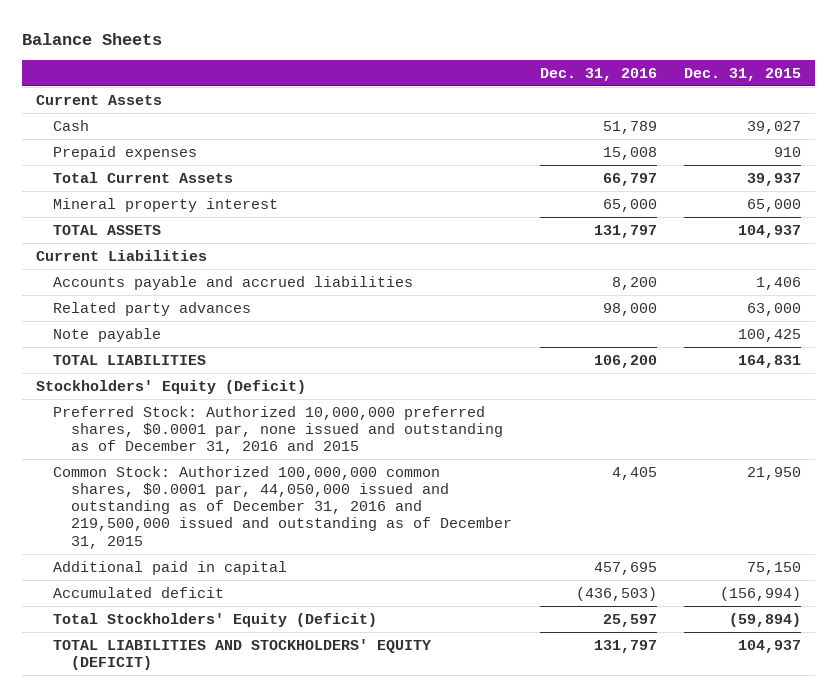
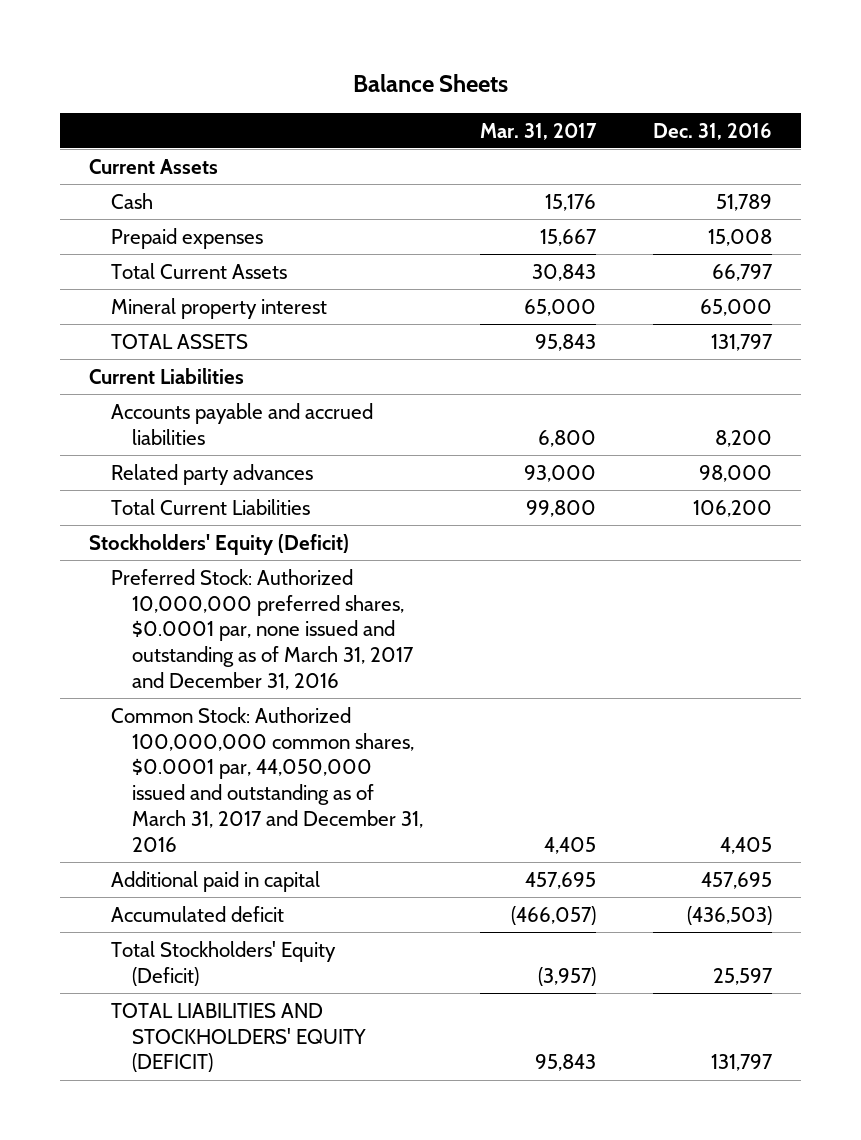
- | Dec. 31, 2016 | Dec. 31, 2015
+ | Mar. 31, 2017 | Dec. 31, 2016
- Note payable | | 100,425
- TOTAL LIABILITIES | 106,200 | 164,831
+ Total Current Liabilities | 99,800 | 106,200
- Preferred Stock: Authorized 10,000,000 preferred shares, $0.0001 par, none issued and outstanding as of December 31, 2016 and 2015
- Common Stock: Authorized 100,000,000 common shares, $0.0001 par, 44,050,000 issued and outstanding as of December 31, 2016 and 219,500,000 issued and outstanding as of December 31, 2015 | 4,405 | 21,950
+ Preferred Stock: Authorized 10,000,000 preferred shares, $0.0001 par, none issued and outstanding as of March 31, 2017 and December 31, 2016
+ Common Stock: Authorized 100,000,000 common shares, $0.0001 par, 44,050,000 issued and outstanding as of March 31, 2017 and December 31, 2016 | 4,405 | 4,405

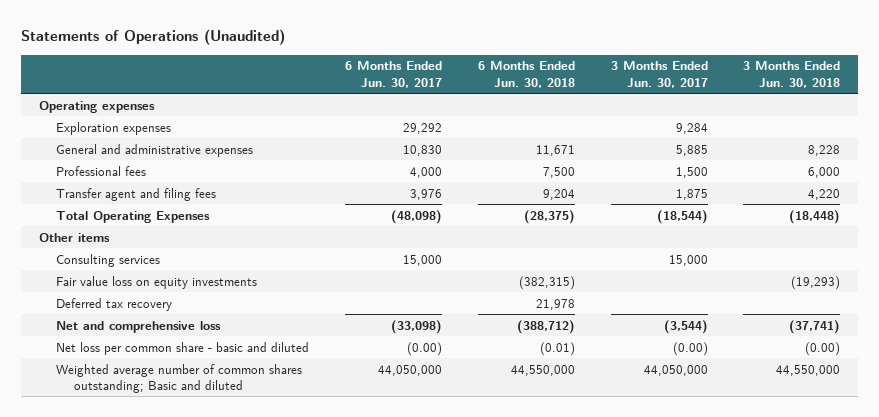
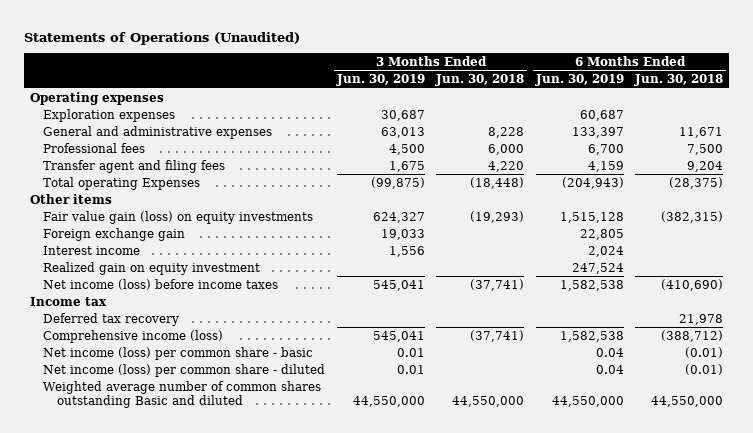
- | 6 Months Ended Jun. 30, 2017 | 6 Months Ended Jun. 30, 2018 | 3 Months Ended Jun. 30, 2017 | 3 Months Ended Jun. 30, 2018
+ | 3 Months Ended Jun. 30, 2019 | 3 Months Ended Jun. 30, 2018 | 6 Months Ended Jun. 30, 2019 | 6 Months Ended Jun. 30, 2018
- Total Operating Expenses | (48,098) | (28,375) | (18,544) | (18,448)
+ Total operating Expenses | (99,875) | (18,448) | (204,943) | (28,375)
- Consulting services | 15,000 | | 15,000 |
- Fair value loss on equity investments | | (382,315) | | (19,293)
+ Fair value gain (loss) on equity investments | 624,327 | (19,293) | 1,515,128 | (382,315)
+ Foreign exchange gain | 19,033 | | 22,805 |
+ Interest income | 1,556 | | 2,024 |
+ Realized gain on equity investment | | | 247,524 |
+ Net income (loss) before income taxes | 545,041 | (37,741) | 1,582,538 | (410,690)
+ Income tax
- Net and comprehensive loss | (33,098) | (388,712) | (3,544) | (37,741)
- Net loss per common share - basic and diluted | (0.00) | (0.01) | (0.00) | (0.00)
- Weighted average number of common shares outstanding; Basic and diluted | 44,050,000 | 44,550,000 | 44,050,000 | 44,550,000
+ Comprehensive income (loss) | 545,041 | (37,741) | 1,582,538 | (388,712)
+ Net income (loss) per common share - basic | 0.01 | | 0.04 | (0.01)
+ Net income (loss) per common share - diluted | 0.01 | | 0.04 | (0.01)
+ Weighted average number of common shares outstanding Basic and diluted | 44,550,000 | 44,550,000 | 44,550,000 | 44,550,000

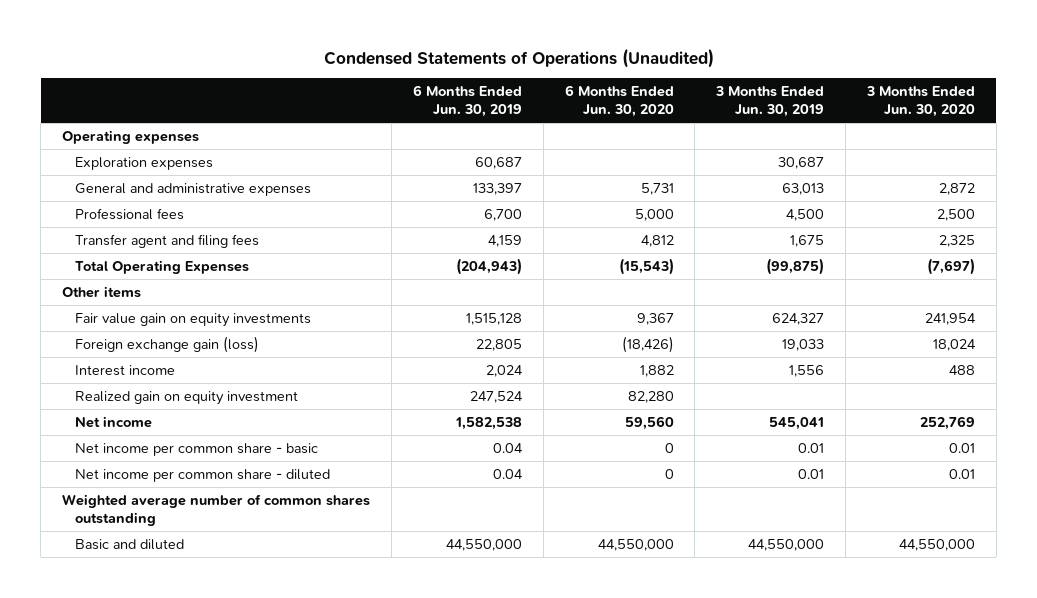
- Statements of Operations (Unaudited)
+ Condensed Statements of Operations (Unaudited)
- | 3 Months Ended Jun. 30, 2019 | 3 Months Ended Jun. 30, 2018 | 6 Months Ended Jun. 30, 2019 | 6 Months Ended Jun. 30, 2018
+ | 6 Months Ended Jun. 30, 2019 | 6 Months Ended Jun. 30, 2020 | 3 Months Ended Jun. 30, 2019 | 3 Months Ended Jun. 30, 2020
- Total operating Expenses | (99,875) | (18,448) | (204,943) | (28,375)
+ Total Operating Expenses | (204,943) | (15,543) | (99,875) | (7,697)
- Fair value gain (loss) on equity investments | 624,327 | (19,293) | 1,515,128 | (382,315)
- Foreign exchange gain | 19,033 | | 22,805 |
+ Fair value gain on equity investments | 1,515,128 | 9,367 | 624,327 | 241,954
+ Foreign exchange gain (loss) | 22,805 | (18,426) | 19,033 | 18,024
- Net income (loss) before income taxes | 545,041 | (37,741) | 1,582,538 | (410,690)
- Income tax
- Deferred tax recovery | | | | 21,978
- Comprehensive income (loss) | 545,041 | (37,741) | 1,582,538 | (388,712)
- Net income (loss) per common share - basic | 0.01 | | 0.04 | (0.01)
- Net income (loss) per common share - diluted | 0.01 | | 0.04 | (0.01)
- Weighted average number of common shares outstanding Basic and diluted | 44,550,000 | 44,550,000 | 44,550,000 | 44,550,000
+ Net income | 1,582,538 | 59,560 | 545,041 | 252,769
+ Net income per common share - basic | 0.04 | 0 | 0.01 | 0.01
+ Net income per common share - diluted | 0.04 | 0 | 0.01 | 0.01
+ Weighted average number of common shares outstanding
+ Basic and diluted | 44,550,000 | 44,550,000 | 44,550,000 | 44,550,000

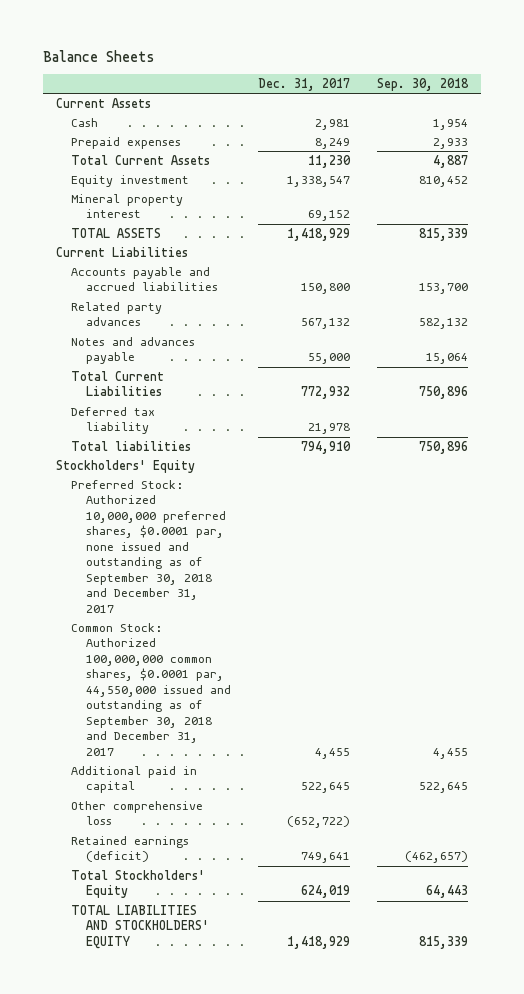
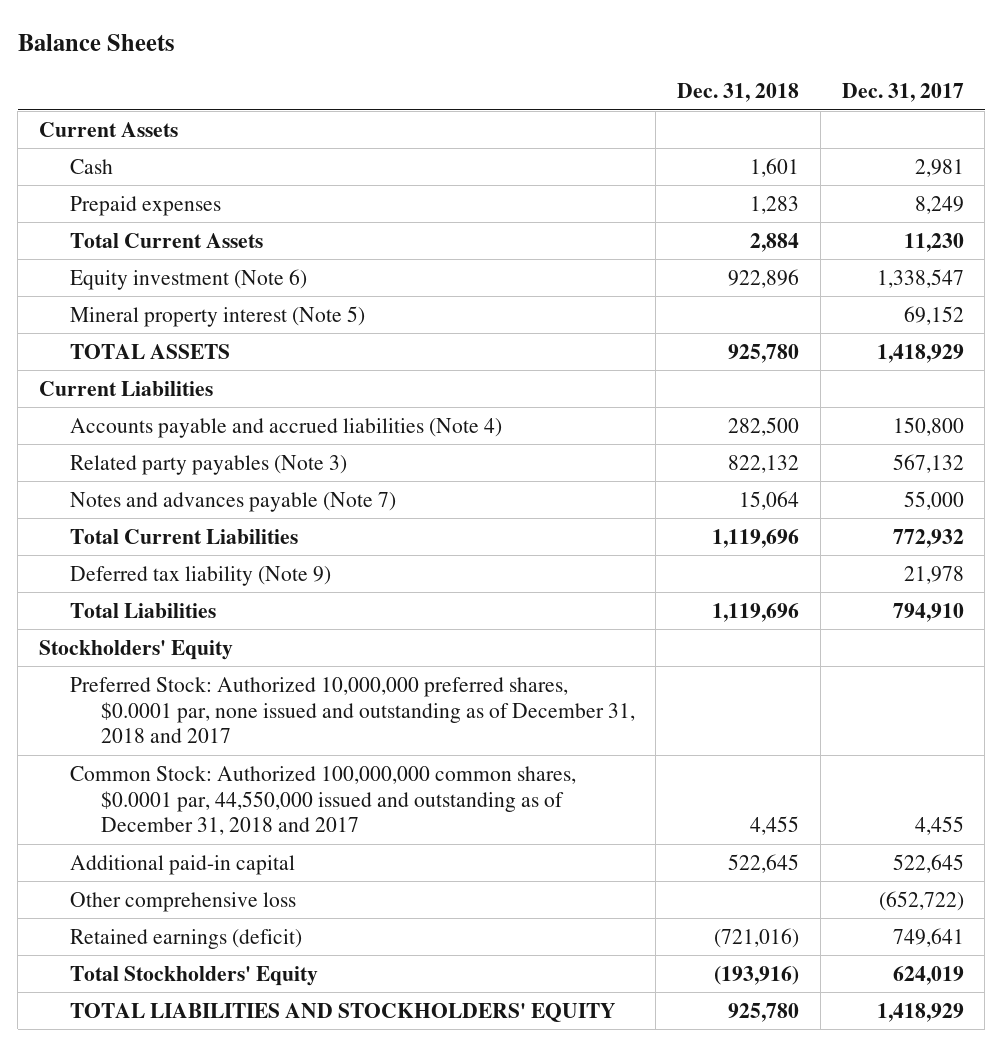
- | Dec. 31, 2017 | Sep. 30, 2018
+ | Dec. 31, 2018 | Dec. 31, 2017
- Equity investment | 1,338,547 | 810,452
- Mineral property interest | 69,152 |
+ Equity investment (Note 6) | 922,896 | 1,338,547
+ Mineral property interest (Note 5) | | 69,152
- Accounts payable and accrued liabilities | 150,800 | 153,700
- Related party advances | 567,132 | 582,132
- Notes and advances payable | 55,000 | 15,064
+ Accounts payable and accrued liabilities (Note 4) | 282,500 | 150,800
+ Related party payables (Note 3) | 822,132 | 567,132
+ Notes and advances payable (Note 7) | 15,064 | 55,000
- Deferred tax liability | 21,978 |
- Total liabilities | 794,910 | 750,896
+ Deferred tax liability (Note 9) | | 21,978
+ Total Liabilities | 1,119,696 | 794,910
- Preferred Stock: Authorized 10,000,000 preferred shares, $0.0001 par, none issued and outstanding as of September 30, 2018 and December 31, 2017
- Common Stock: Authorized 100,000,000 common shares, $0.0001 par, 44,550,000 issued and outstanding as of September 30, 2018 and December 31, 2017 | 4,455 | 4,455
- Additional paid in capital | 522,645 | 522,645
+ Preferred Stock: Authorized 10,000,000 preferred shares, $0.0001 par, none issued and outstanding as of December 31, 2018 and 2017
+ Common Stock: Authorized 100,000,000 common shares, $0.0001 par, 44,550,000 issued and outstanding as of December 31, 2018 and 2017 | 4,455 | 4,455
+ Additional paid-in capital | 522,645 | 522,645

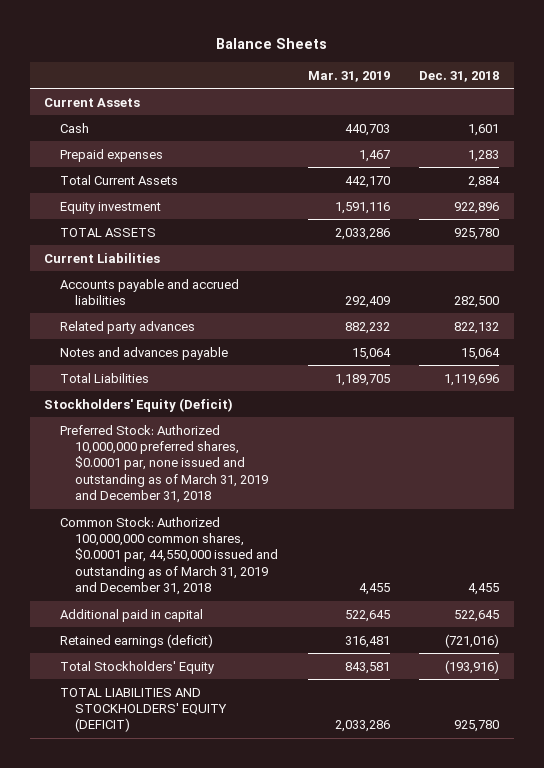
- | Dec. 31, 2018 | Dec. 31, 2017
+ | Mar. 31, 2019 | Dec. 31, 2018
- Equity investment (Note 6) | 922,896 | 1,338,547
- Mineral property interest (Note 5) | | 69,152
+ Equity investment | 1,591,116 | 922,896
- Accounts payable and accrued liabilities (Note 4) | 282,500 | 150,800
- Related party payables (Note 3) | 822,132 | 567,132
- Notes and advances payable (Note 7) | 15,064 | 55,000
- Total Current Liabilities | 1,119,696 | 772,932
- Deferred tax liability (Note 9) | | 21,978
+ Accounts payable and accrued liabilities | 292,409 | 282,500
+ Related party advances | 882,232 | 822,132
+ Notes and advances payable | 15,064 | 15,064
- Stockholders' Equity
- Preferred Stock: Authorized 10,000,000 preferred shares, $0.0001 par, none issued and outstanding as of December 31, 2018 and 2017
- Common Stock: Authorized 100,000,000 common shares, $0.0001 par, 44,550,000 issued and outstanding as of December 31, 2018 and 2017 | 4,455 | 4,455
- Additional paid-in capital | 522,645 | 522,645
- Other comprehensive loss | | (652,722)
+ Stockholders' Equity (Deficit)
+ Preferred Stock: Authorized 10,000,000 preferred shares, $0.0001 par, none issued and outstanding as of March 31, 2019 and December 31, 2018
+ Common Stock: Authorized 100,000,000 common shares, $0.0001 par, 44,550,000 issued and outstanding as of March 31, 2019 and December 31, 2018 | 4,455 | 4,455
+ Additional paid in capital | 522,645 | 522,645
- TOTAL LIABILITIES AND STOCKHOLDERS' EQUITY | 925,780 | 1,418,929
+ TOTAL LIABILITIES AND STOCKHOLDERS' EQUITY (DEFICIT) | 2,033,286 | 925,780

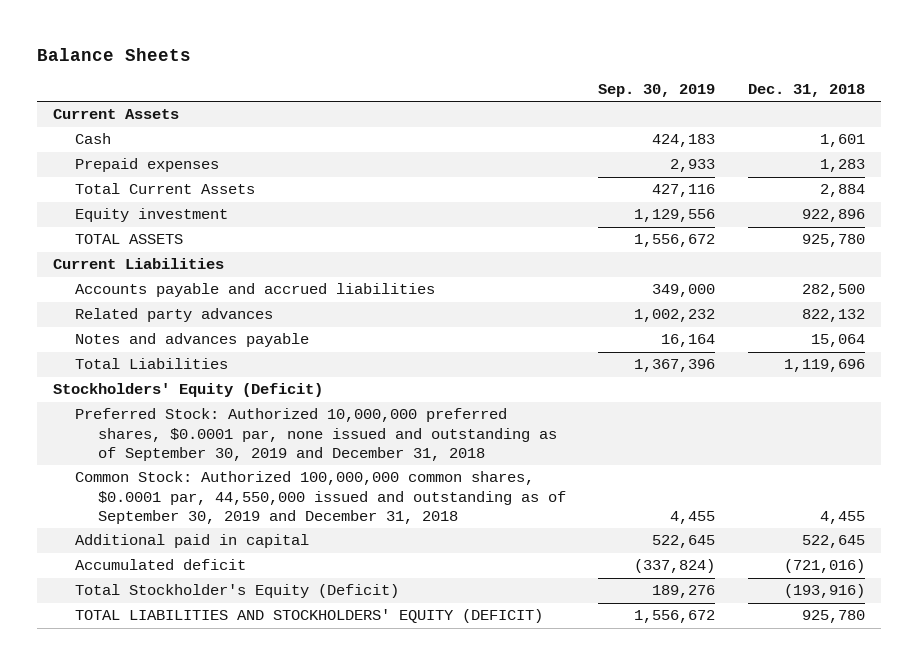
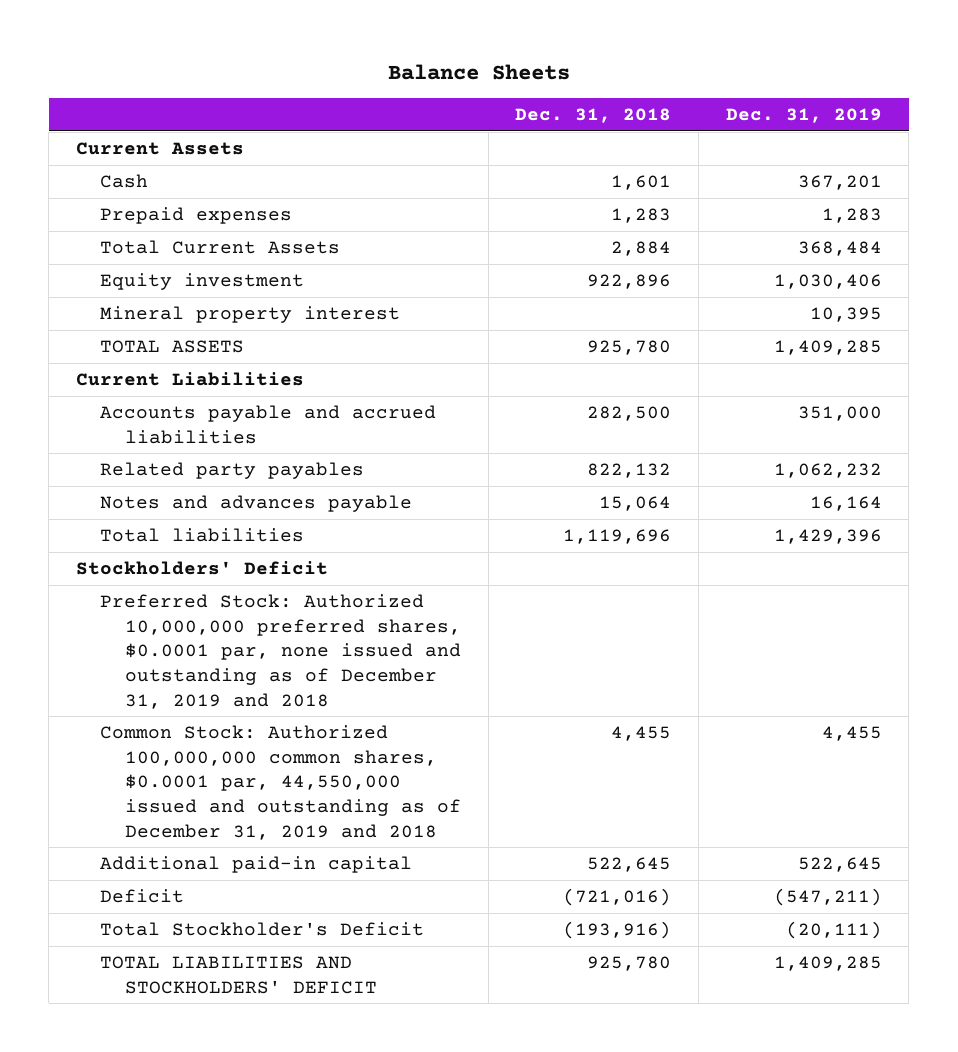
- | Sep. 30, 2019 | Dec. 31, 2018
+ | Dec. 31, 2018 | Dec. 31, 2019
+ Mineral property interest | | 10,395
- Related party advances | 1,002,232 | 822,132
+ Related party payables | 822,132 | 1,062,232
- Total Liabilities | 1,367,396 | 1,119,696
- Stockholders' Equity (Deficit)
- Preferred Stock: Authorized 10,000,000 preferred shares, $0.0001 par, none issued and outstanding as of September 30, 2019 and December 31, 2018
- Common Stock: Authorized 100,000,000 common shares, $0.0001 par, 44,550,000 issued and outstanding as of September 30, 2019 and December 31, 2018 | 4,455 | 4,455
- Additional paid in capital | 522,645 | 522,645
- Accumulated deficit | (337,824) | (721,016)
- Total Stockholder's Equity (Deficit) | 189,276 | (193,916)
- TOTAL LIABILITIES AND STOCKHOLDERS' EQUITY (DEFICIT) | 1,556,672 | 925,780
+ Total liabilities | 1,119,696 | 1,429,396
+ Stockholders' Deficit
+ Preferred Stock: Authorized 10,000,000 preferred shares, $0.0001 par, none issued and outstanding as of December 31, 2019 and 2018
+ Common Stock: Authorized 100,000,000 common shares, $0.0001 par, 44,550,000 issued and outstanding as of December 31, 2019 and 2018 | 4,455 | 4,455
+ Additional paid-in capital | 522,645 | 522,645
+ Deficit | (721,016) | (547,211)
+ Total Stockholder's Deficit | (193,916) | (20,111)
+ TOTAL LIABILITIES AND STOCKHOLDERS' DEFICIT | 925,780 | 1,409,285

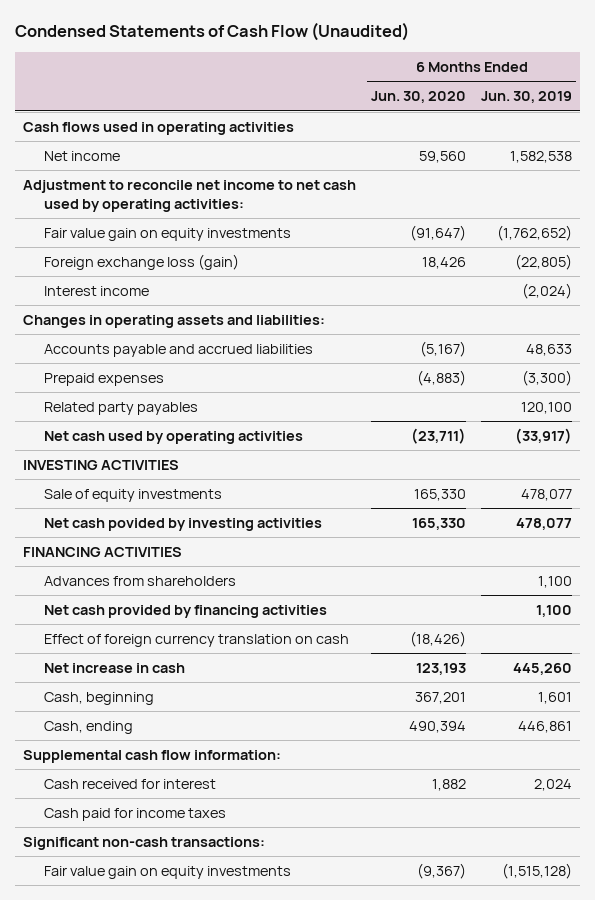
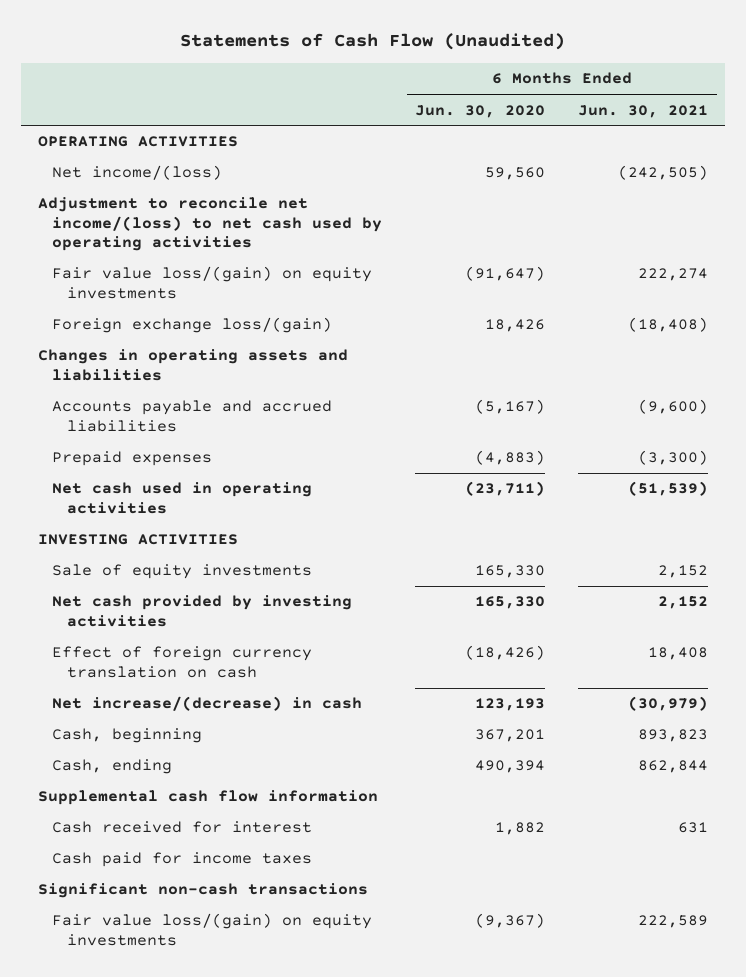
- Condensed Statements of Cash Flow (Unaudited)
+ Statements of Cash Flow (Unaudited)
- | 6 Months Ended Jun. 30, 2020 | 6 Months Ended Jun. 30, 2019
+ | 6 Months Ended Jun. 30, 2020 | 6 Months Ended Jun. 30, 2021
- Cash flows used in operating activities
- Net income | 59,560 | 1,582,538
- Adjustment to reconcile net income to net cash used by operating activities:
- Fair value gain on equity investments | (91,647) | (1,762,652)
- Foreign exchange loss (gain) | 18,426 | (22,805)
- Interest income | | (2,024)
- Changes in operating assets and liabilities:
+ OPERATING ACTIVITIES
+ Net income/(loss) | 59,560 | (242,505)
+ Adjustment to reconcile net income/(loss) to net cash used by operating activities
+ Fair value loss/(gain) on equity investments | (91,647) | 222,274
+ Foreign exchange loss/(gain) | 18,426 | (18,408)
+ Changes in operating assets and liabilities
- Related party payables | | 120,100
- Net cash used by operating activities | (23,711) | (33,917)
+ Net cash used in operating activities | (23,711) | (51,539)
- Net cash povided by investing activities | 165,330 | 478,077
- FINANCING ACTIVITIES
- Advances from shareholders | | 1,100
- Net cash provided by financing activities | | 1,100
+ Net cash provided by investing activities | 165,330 | 2,152
- Net increase in cash | 123,193 | 445,260
+ Net increase/(decrease) in cash | 123,193 | (30,979)
- Supplemental cash flow information:
+ Supplemental cash flow information
- Significant non-cash transactions:
- Fair value gain on equity investments | (9,367) | (1,515,128)
+ Significant non-cash transactions
+ Fair value loss/(gain) on equity investments | (9,367) | 222,589

